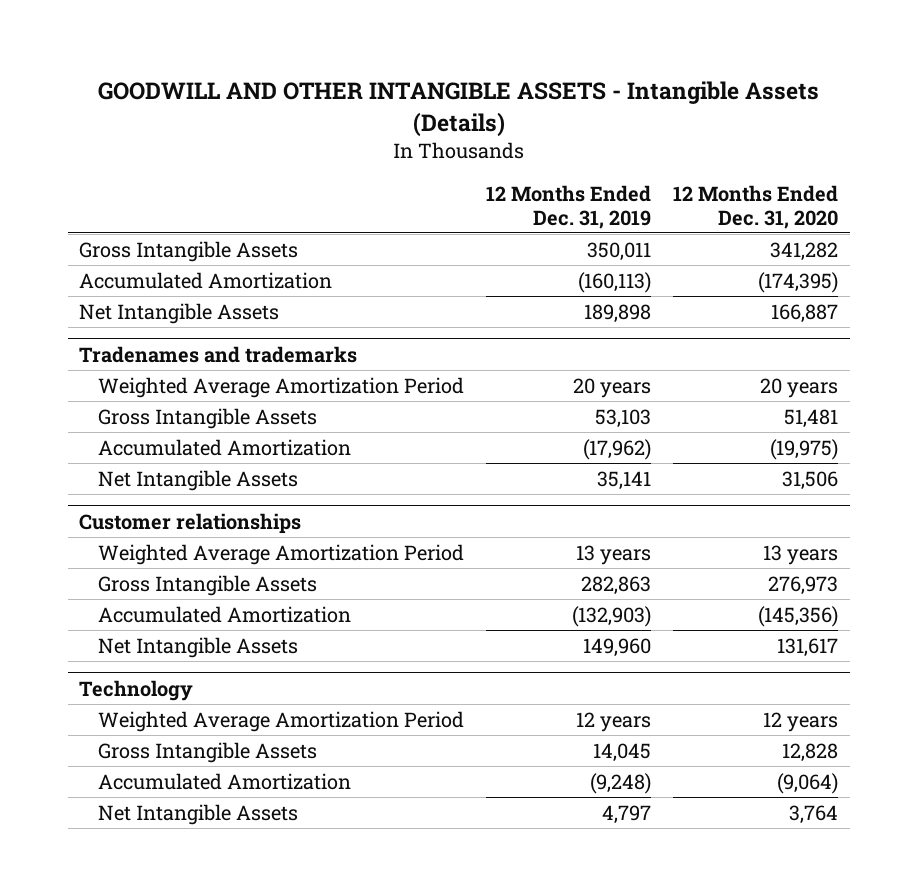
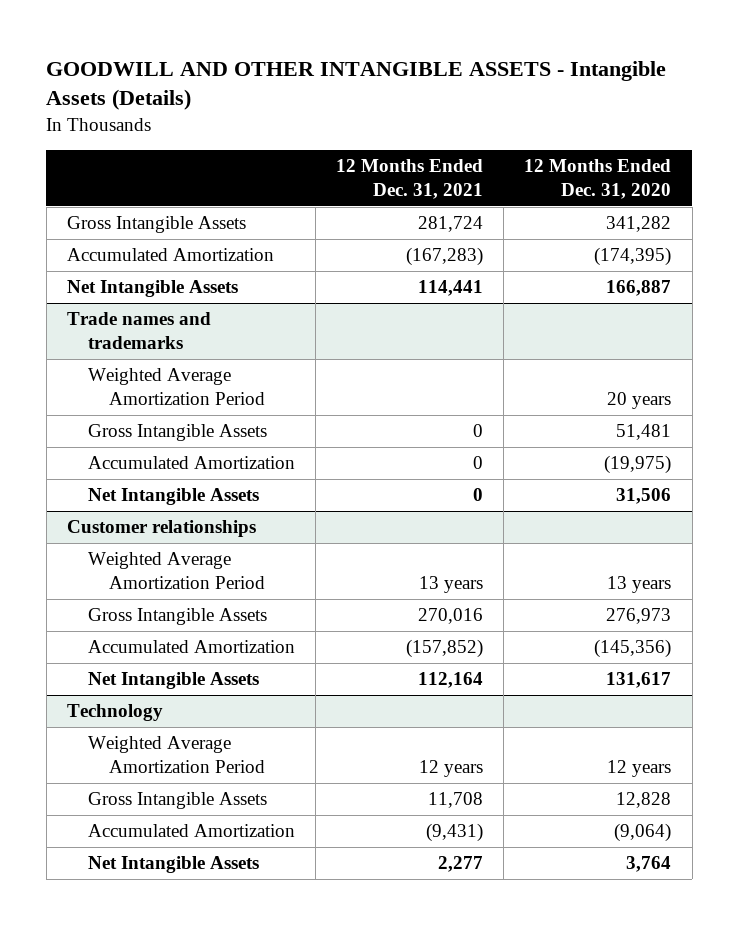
- | 12 Months Ended Dec. 31, 2019 | 12 Months Ended Dec. 31, 2020
+ | 12 Months Ended Dec. 31, 2021 | 12 Months Ended Dec. 31, 2020
- Tradenames and trademarks
+ Trade names and trademarks

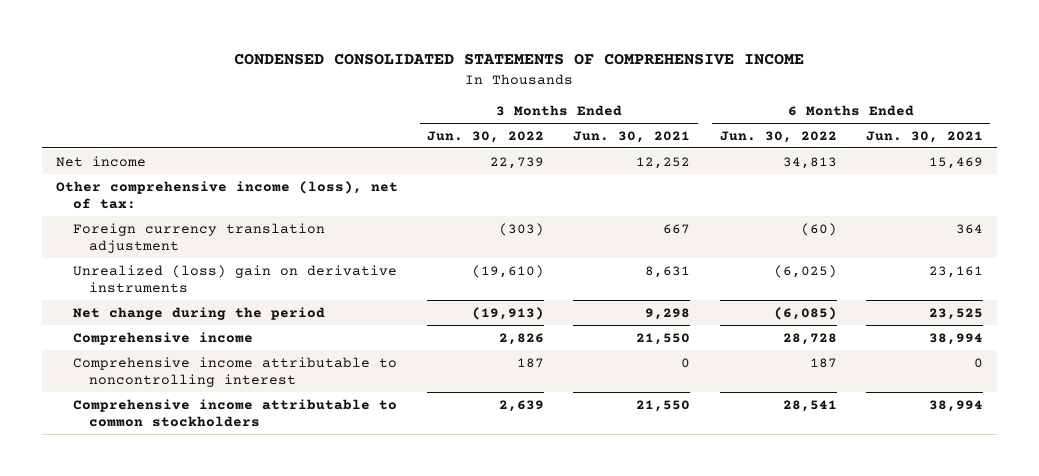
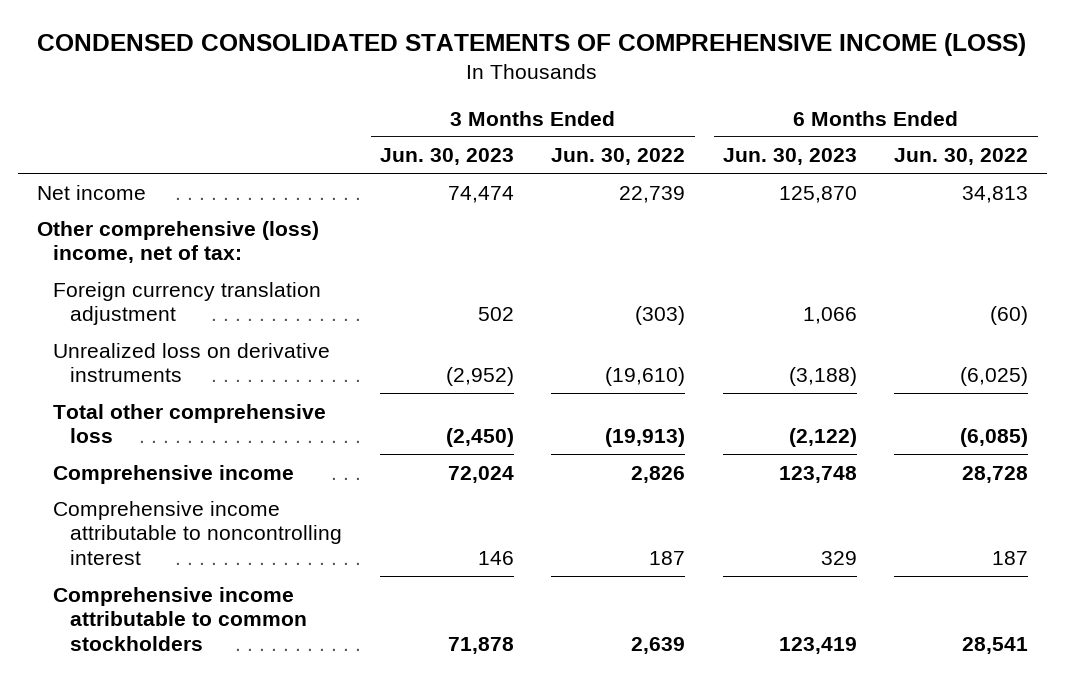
- CONDENSED CONSOLIDATED STATEMENTS OF COMPREHENSIVE INCOME
+ CONDENSED CONSOLIDATED STATEMENTS OF COMPREHENSIVE INCOME (LOSS)
- | 3 Months Ended Jun. 30, 2022 | 3 Months Ended Jun. 30, 2021 | 6 Months Ended Jun. 30, 2022 | 6 Months Ended Jun. 30, 2021
+ | 3 Months Ended Jun. 30, 2023 | 3 Months Ended Jun. 30, 2022 | 6 Months Ended Jun. 30, 2023 | 6 Months Ended Jun. 30, 2022
- Other comprehensive income (loss), net of tax:
+ Other comprehensive (loss) income, net of tax:
- Unrealized (loss) gain on derivative instruments | (19,610) | 8,631 | (6,025) | 23,161
- Net change during the period | (19,913) | 9,298 | (6,085) | 23,525
+ Unrealized loss on derivative instruments | (2,952) | (19,610) | (3,188) | (6,025)
+ Total other comprehensive loss | (2,450) | (19,913) | (2,122) | (6,085)

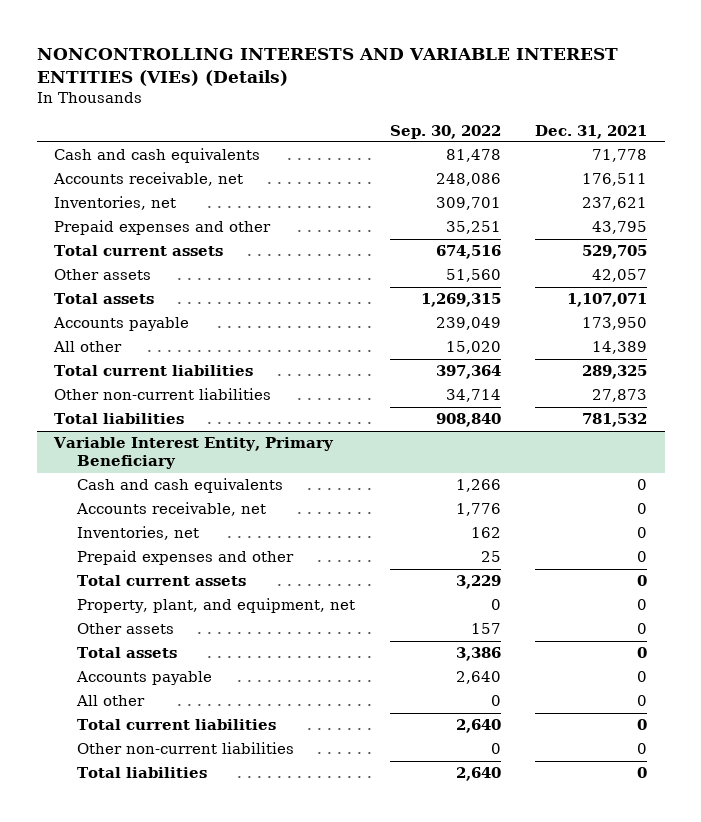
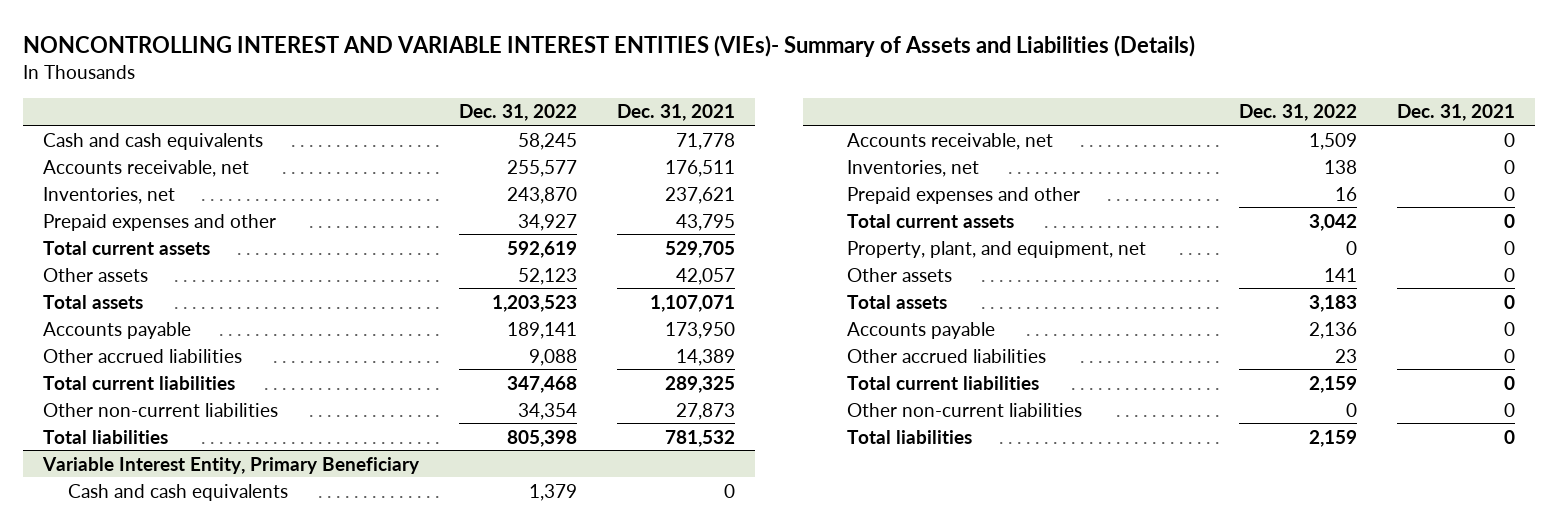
- NONCONTROLLING INTERESTS AND VARIABLE INTEREST ENTITIES (VIEs) (Details)
+ NONCONTROLLING INTEREST AND VARIABLE INTEREST ENTITIES (VIEs)- Summary of Assets and Liabilities (Details)
- | Sep. 30, 2022 | Dec. 31, 2021
+ | Dec. 31, 2022 | Dec. 31, 2021
- All other | 15,020 | 14,389
+ Other accrued liabilities | 9,088 | 14,389
@ Variable Interest Entity, Primary Beneficiary
- All other | 0 | 0
+ Other accrued liabilities | 23 | 0

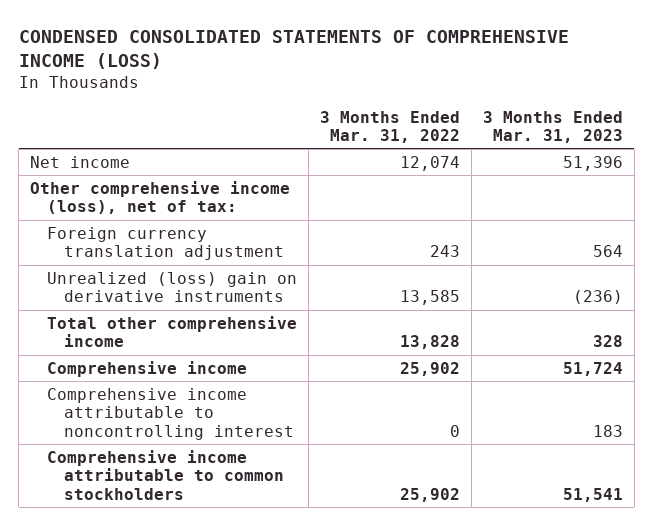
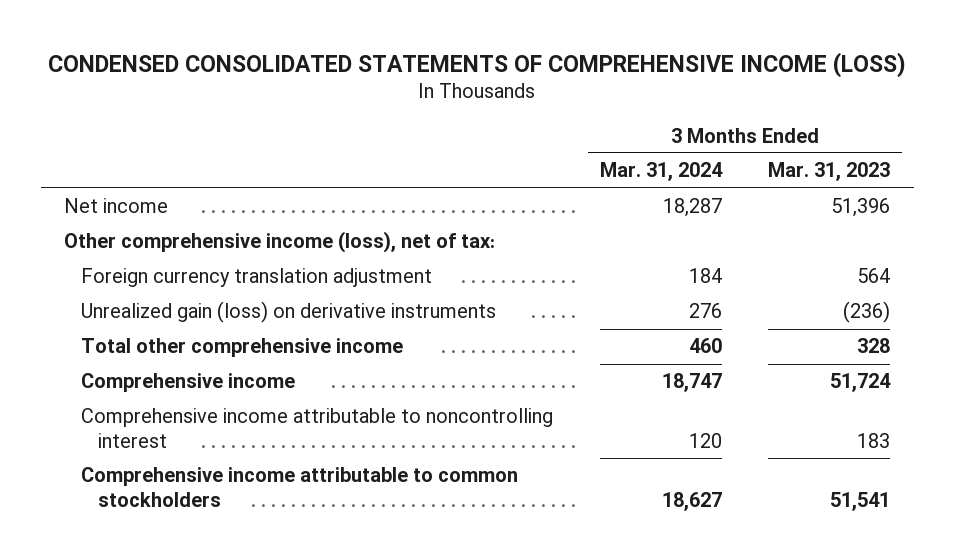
- | 3 Months Ended Mar. 31, 2022 | 3 Months Ended Mar. 31, 2023
+ | 3 Months Ended Mar. 31, 2024 | 3 Months Ended Mar. 31, 2023
- Unrealized (loss) gain on derivative instruments | 13,585 | (236)
+ Unrealized gain (loss) on derivative instruments | 276 | (236)

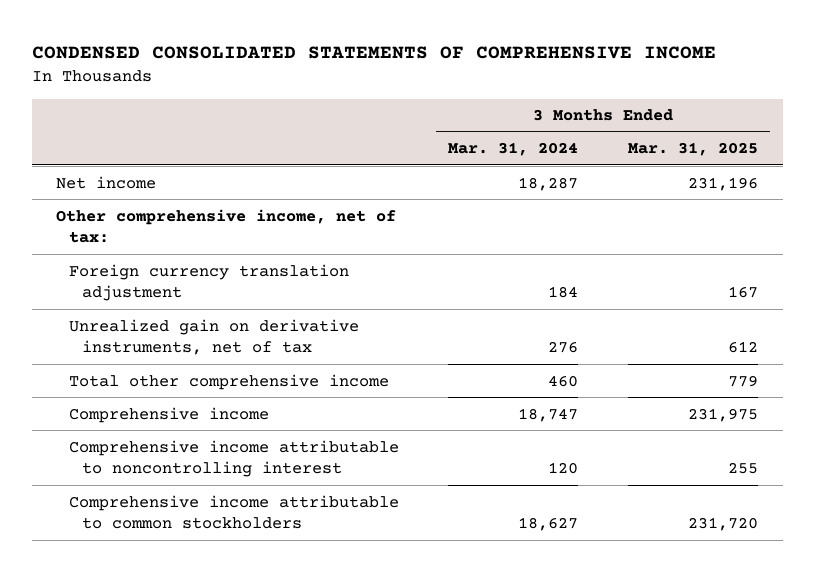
- CONDENSED CONSOLIDATED STATEMENTS OF COMPREHENSIVE INCOME (LOSS)
+ CONDENSED CONSOLIDATED STATEMENTS OF COMPREHENSIVE INCOME
- | 3 Months Ended Mar. 31, 2024 | 3 Months Ended Mar. 31, 2023
+ | 3 Months Ended Mar. 31, 2024 | 3 Months Ended Mar. 31, 2025
- Other comprehensive income (loss), net of tax:
+ Other comprehensive income, net of tax:
- Unrealized gain (loss) on derivative instruments | 276 | (236)
+ Unrealized gain on derivative instruments, net of tax | 276 | 612

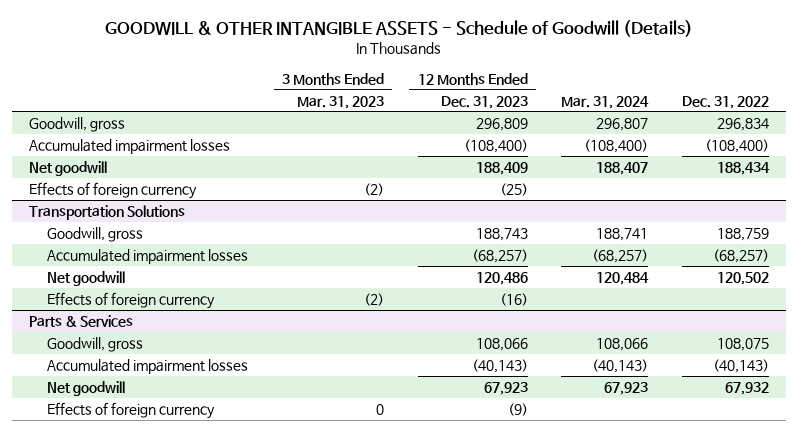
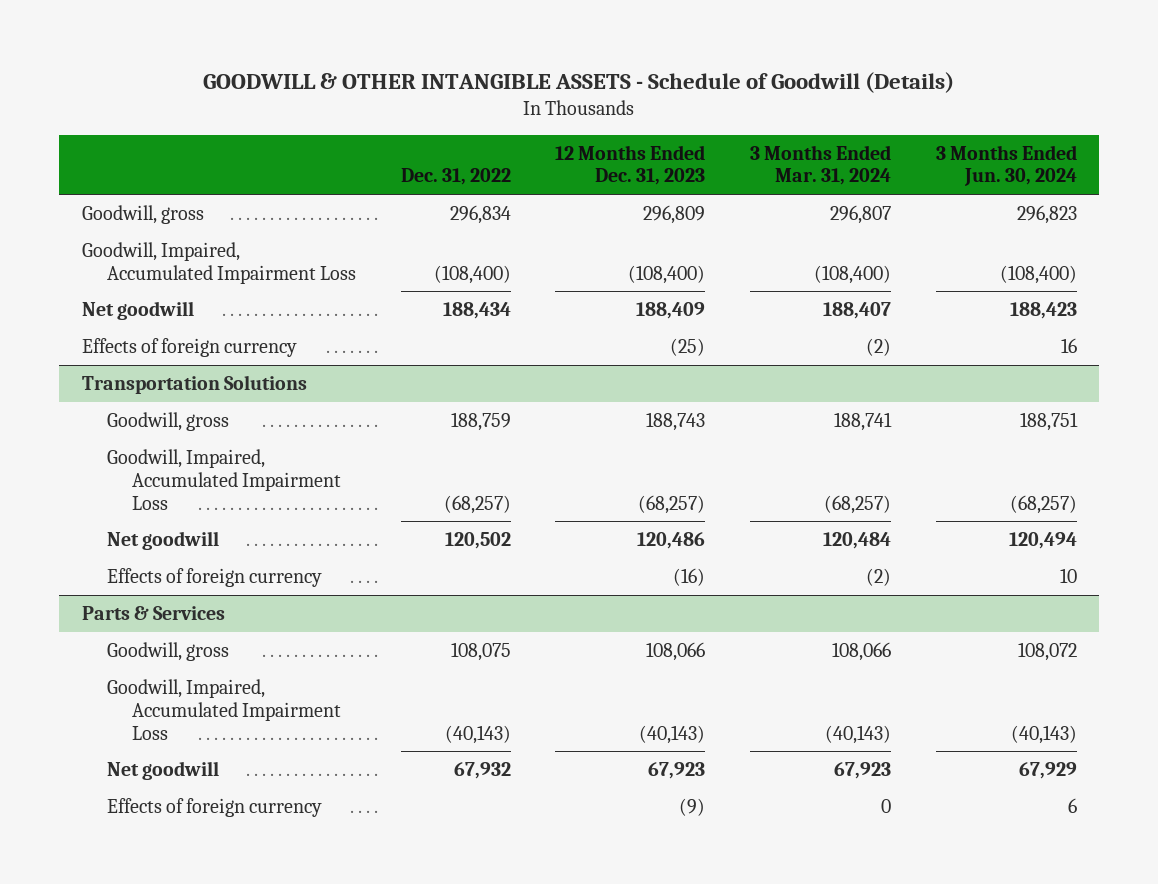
- | 3 Months Ended Mar. 31, 2023 | 12 Months Ended Dec. 31, 2023 | Mar. 31, 2024 | Dec. 31, 2022
+ | Dec. 31, 2022 | 12 Months Ended Dec. 31, 2023 | 3 Months Ended Mar. 31, 2024 | 3 Months Ended Jun. 30, 2024
- Accumulated impairment losses | | (108,400) | (108,400) | (108,400)
+ Goodwill, Impaired, Accumulated Impairment Loss | (108,400) | (108,400) | (108,400) | (108,400)
@ Transportation Solutions
- Accumulated impairment losses | | (68,257) | (68,257) | (68,257)
+ Goodwill, Impaired, Accumulated Impairment Loss | (68,257) | (68,257) | (68,257) | (68,257)
@ Parts & Services
- Accumulated impairment losses | | (40,143) | (40,143) | (40,143)
+ Goodwill, Impaired, Accumulated Impairment Loss | (40,143) | (40,143) | (40,143) | (40,143)

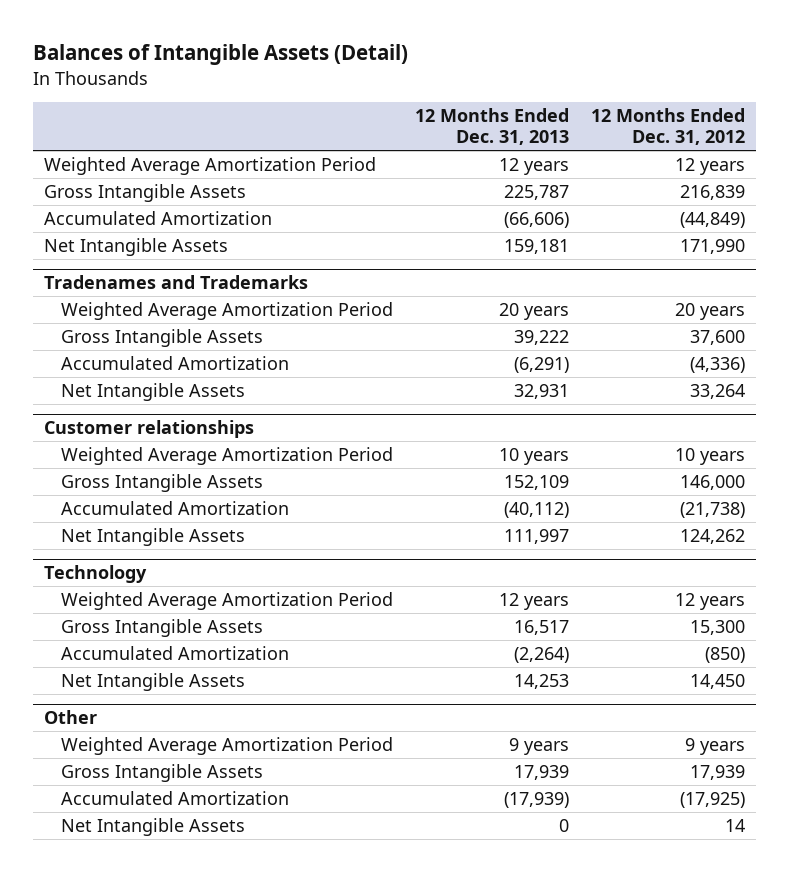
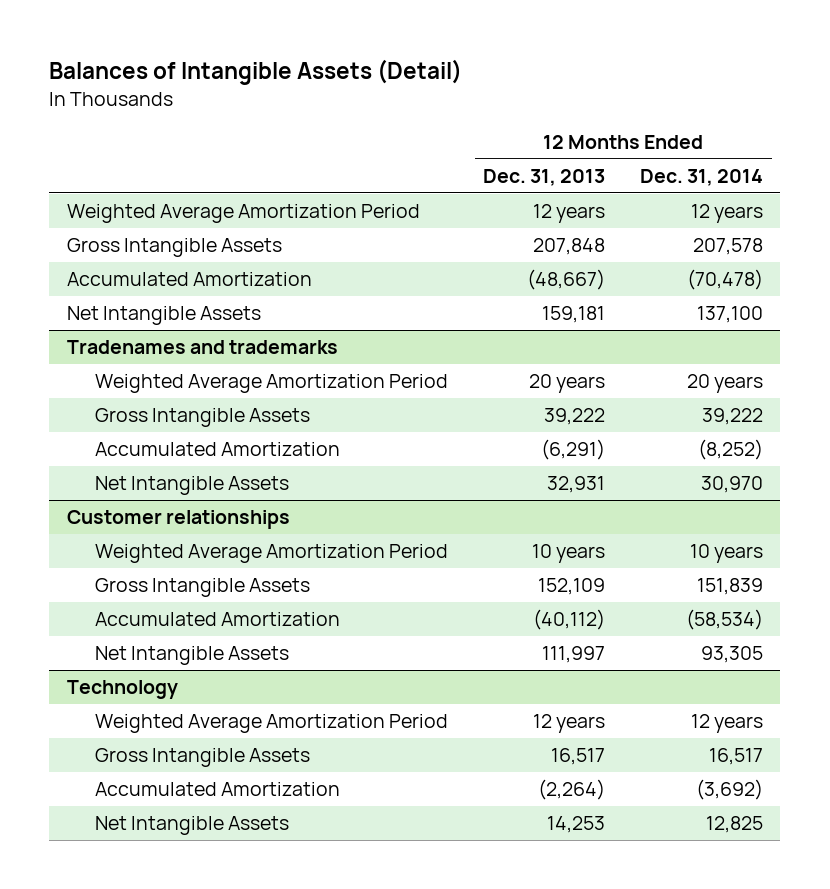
- | 12 Months Ended Dec. 31, 2013 | 12 Months Ended Dec. 31, 2012
+ | 12 Months Ended Dec. 31, 2013 | 12 Months Ended Dec. 31, 2014
- Gross Intangible Assets | 225,787 | 216,839
- Accumulated Amortization | (66,606) | (44,849)
+ Gross Intangible Assets | 207,848 | 207,578
+ Accumulated Amortization | (48,667) | (70,478)
- Tradenames and Trademarks
+ Tradenames and trademarks
- Other
- Weighted Average Amortization Period | 9 years | 9 years
- Gross Intangible Assets | 17,939 | 17,939
- Accumulated Amortization | (17,939) | (17,925)
- Net Intangible Assets | 0 | 14

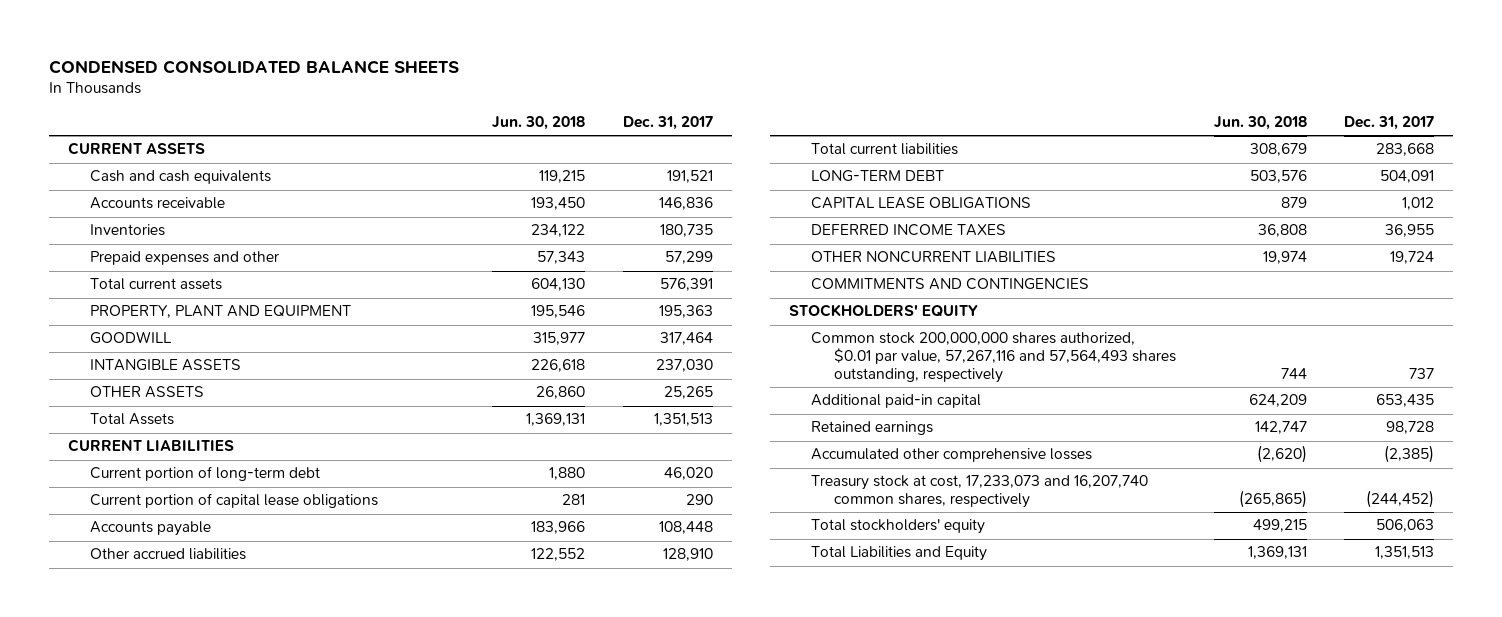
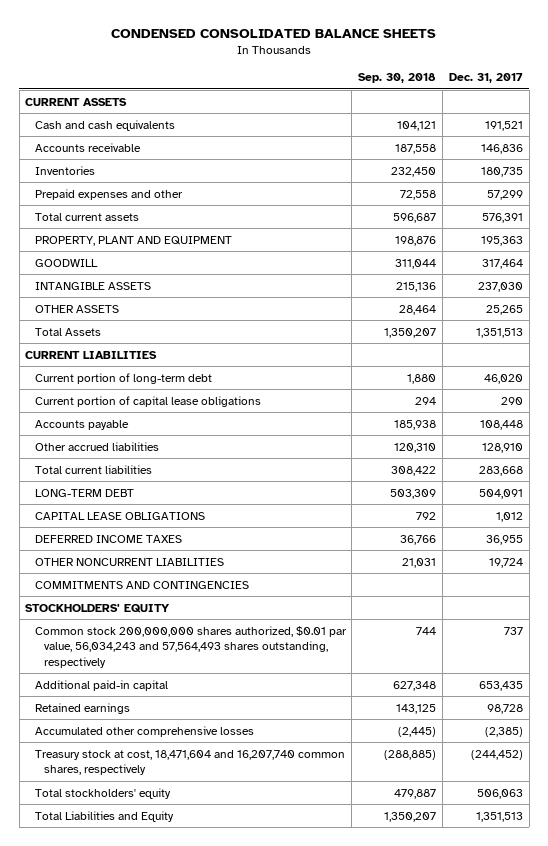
- | Jun. 30, 2018 | Dec. 31, 2017
+ | Sep. 30, 2018 | Dec. 31, 2017
- Common stock 200,000,000 shares authorized, $0.01 par value, 57,267,116 and 57,564,493 shares outstanding, respectively | 744 | 737
+ Common stock 200,000,000 shares authorized, $0.01 par value, 56,034,243 and 57,564,493 shares outstanding, respectively | 744 | 737
- Treasury stock at cost, 17,233,073 and 16,207,740 common shares, respectively | (265,865) | (244,452)
+ Treasury stock at cost, 18,471,604 and 16,207,740 common shares, respectively | (288,885) | (244,452)

